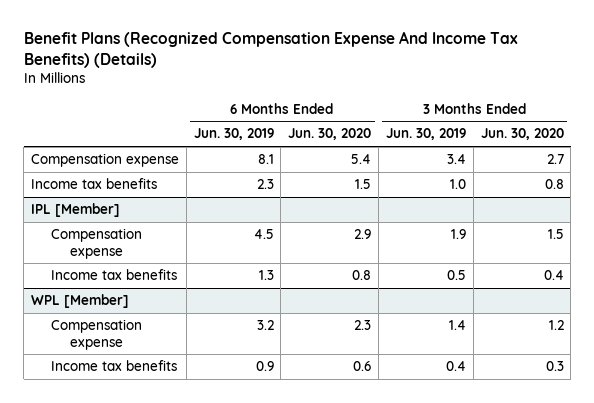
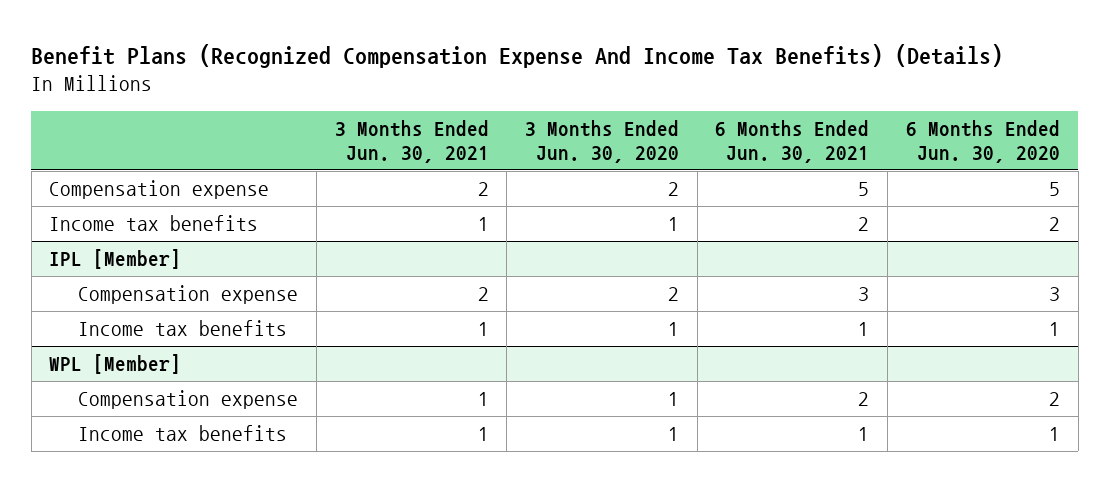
- | 6 Months Ended Jun. 30, 2019 | 6 Months Ended Jun. 30, 2020 | 3 Months Ended Jun. 30, 2019 | 3 Months Ended Jun. 30, 2020
+ | 3 Months Ended Jun. 30, 2021 | 3 Months Ended Jun. 30, 2020 | 6 Months Ended Jun. 30, 2021 | 6 Months Ended Jun. 30, 2020
- Compensation expense | 8.1 | 5.4 | 3.4 | 2.7
- Income tax benefits | 2.3 | 1.5 | 1.0 | 0.8
+ Compensation expense | 2 | 2 | 5 | 5
+ Income tax benefits | 1 | 1 | 2 | 2
@ IPL [Member]
- Compensation expense | 4.5 | 2.9 | 1.9 | 1.5
- Income tax benefits | 1.3 | 0.8 | 0.5 | 0.4
+ Compensation expense | 2 | 2 | 3 | 3
+ Income tax benefits | 1 | 1 | 1 | 1
@ WPL [Member]
- Compensation expense | 3.2 | 2.3 | 1.4 | 1.2
- Income tax benefits | 0.9 | 0.6 | 0.4 | 0.3
+ Compensation expense | 1 | 1 | 2 | 2
+ Income tax benefits | 1 | 1 | 1 | 1

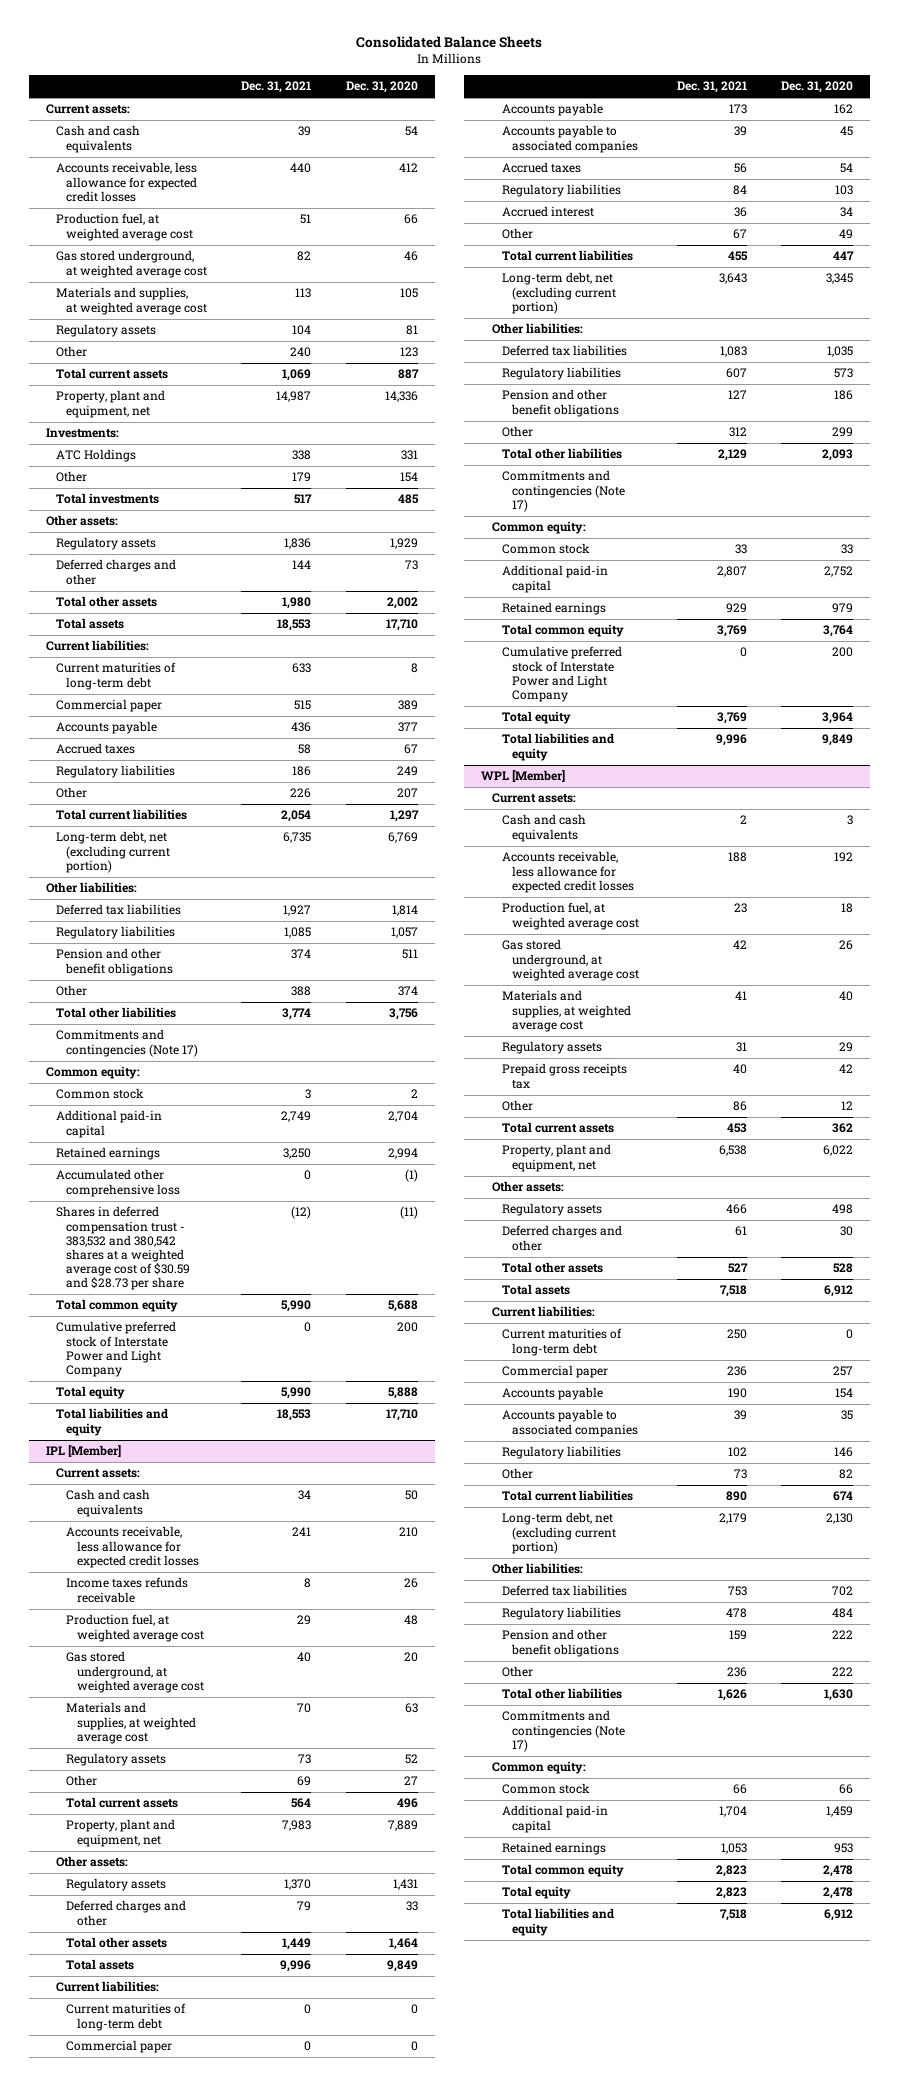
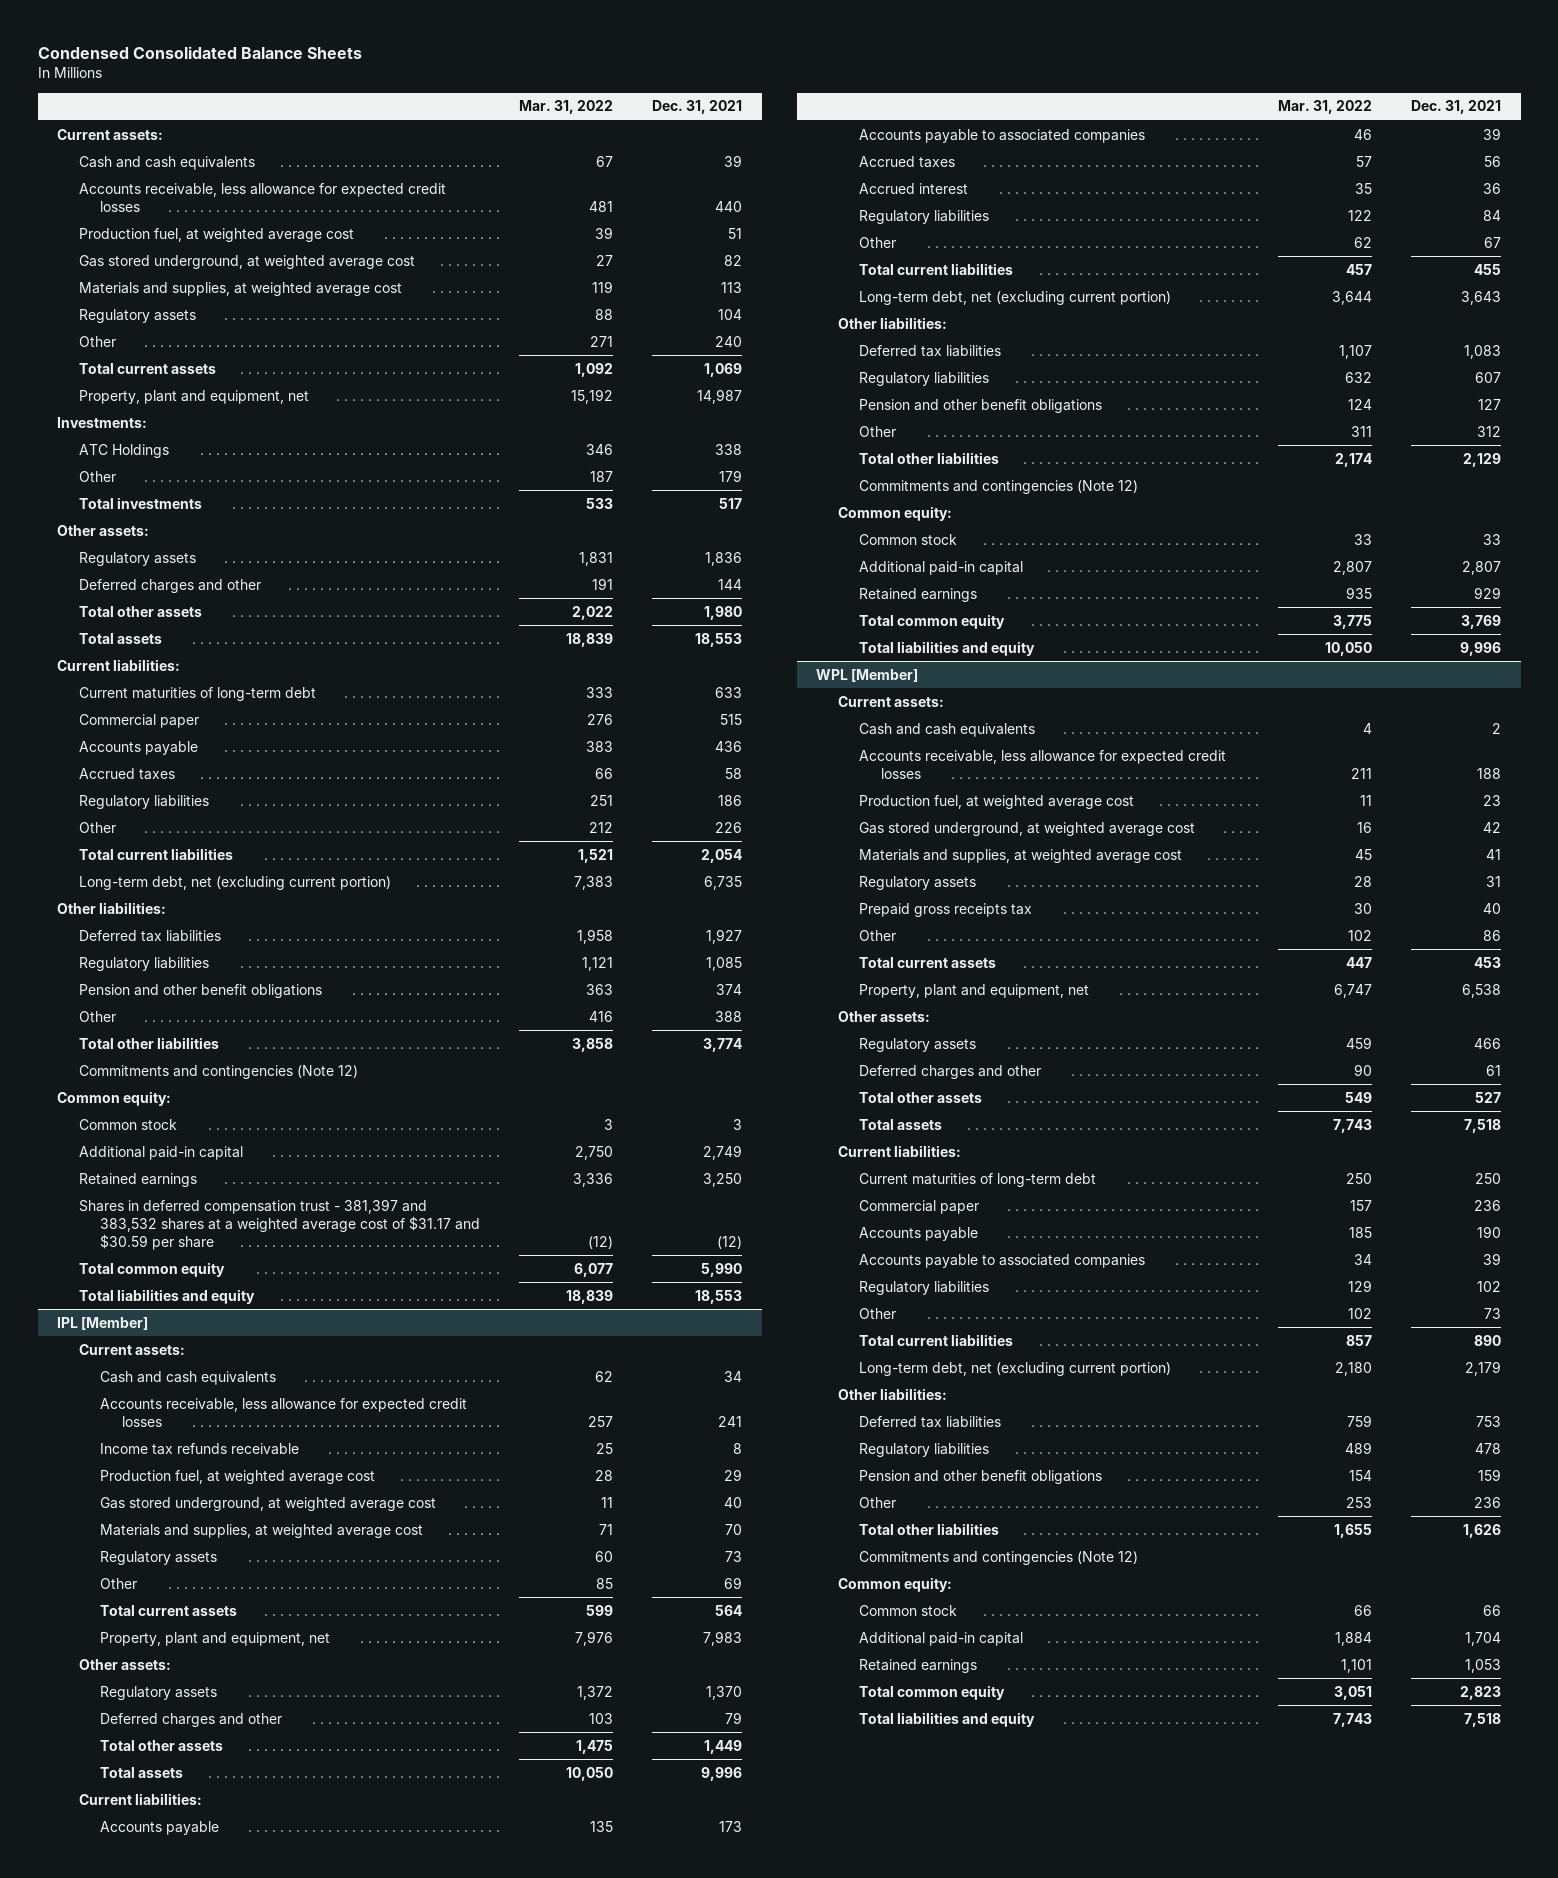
- Consolidated Balance Sheets
+ Condensed Consolidated Balance Sheets
- | Dec. 31, 2021 | Dec. 31, 2020
+ | Mar. 31, 2022 | Dec. 31, 2021
- Commitments and contingencies (Note 17)
+ Commitments and contingencies (Note 12)
- Accumulated other comprehensive loss | 0 | (1)
- Shares in deferred compensation trust - 383,532 and 380,542 shares at a weighted average cost of $30.59 and $28.73 per share | (12) | (11)
+ Shares in deferred compensation trust - 381,397 and 383,532 shares at a weighted average cost of $31.17 and $30.59 per share | (12) | (12)
- Cumulative preferred stock of Interstate Power and Light Company | 0 | 200
- Total equity | 5,990 | 5,888
@ IPL [Member]
- Income taxes refunds receivable | 8 | 26
+ Income tax refunds receivable | 25 | 8
- Current maturities of long-term debt | 0 | 0
- Commercial paper | 0 | 0
moved down: Regulatory liabilities | 122 | 84
- Commitments and contingencies (Note 17)
+ Commitments and contingencies (Note 12)
- Cumulative preferred stock of Interstate Power and Light Company | 0 | 200
- Total equity | 3,769 | 3,964
@ WPL [Member]
- Commitments and contingencies (Note 17)
+ Commitments and contingencies (Note 12)
- Total equity | 2,823 | 2,478

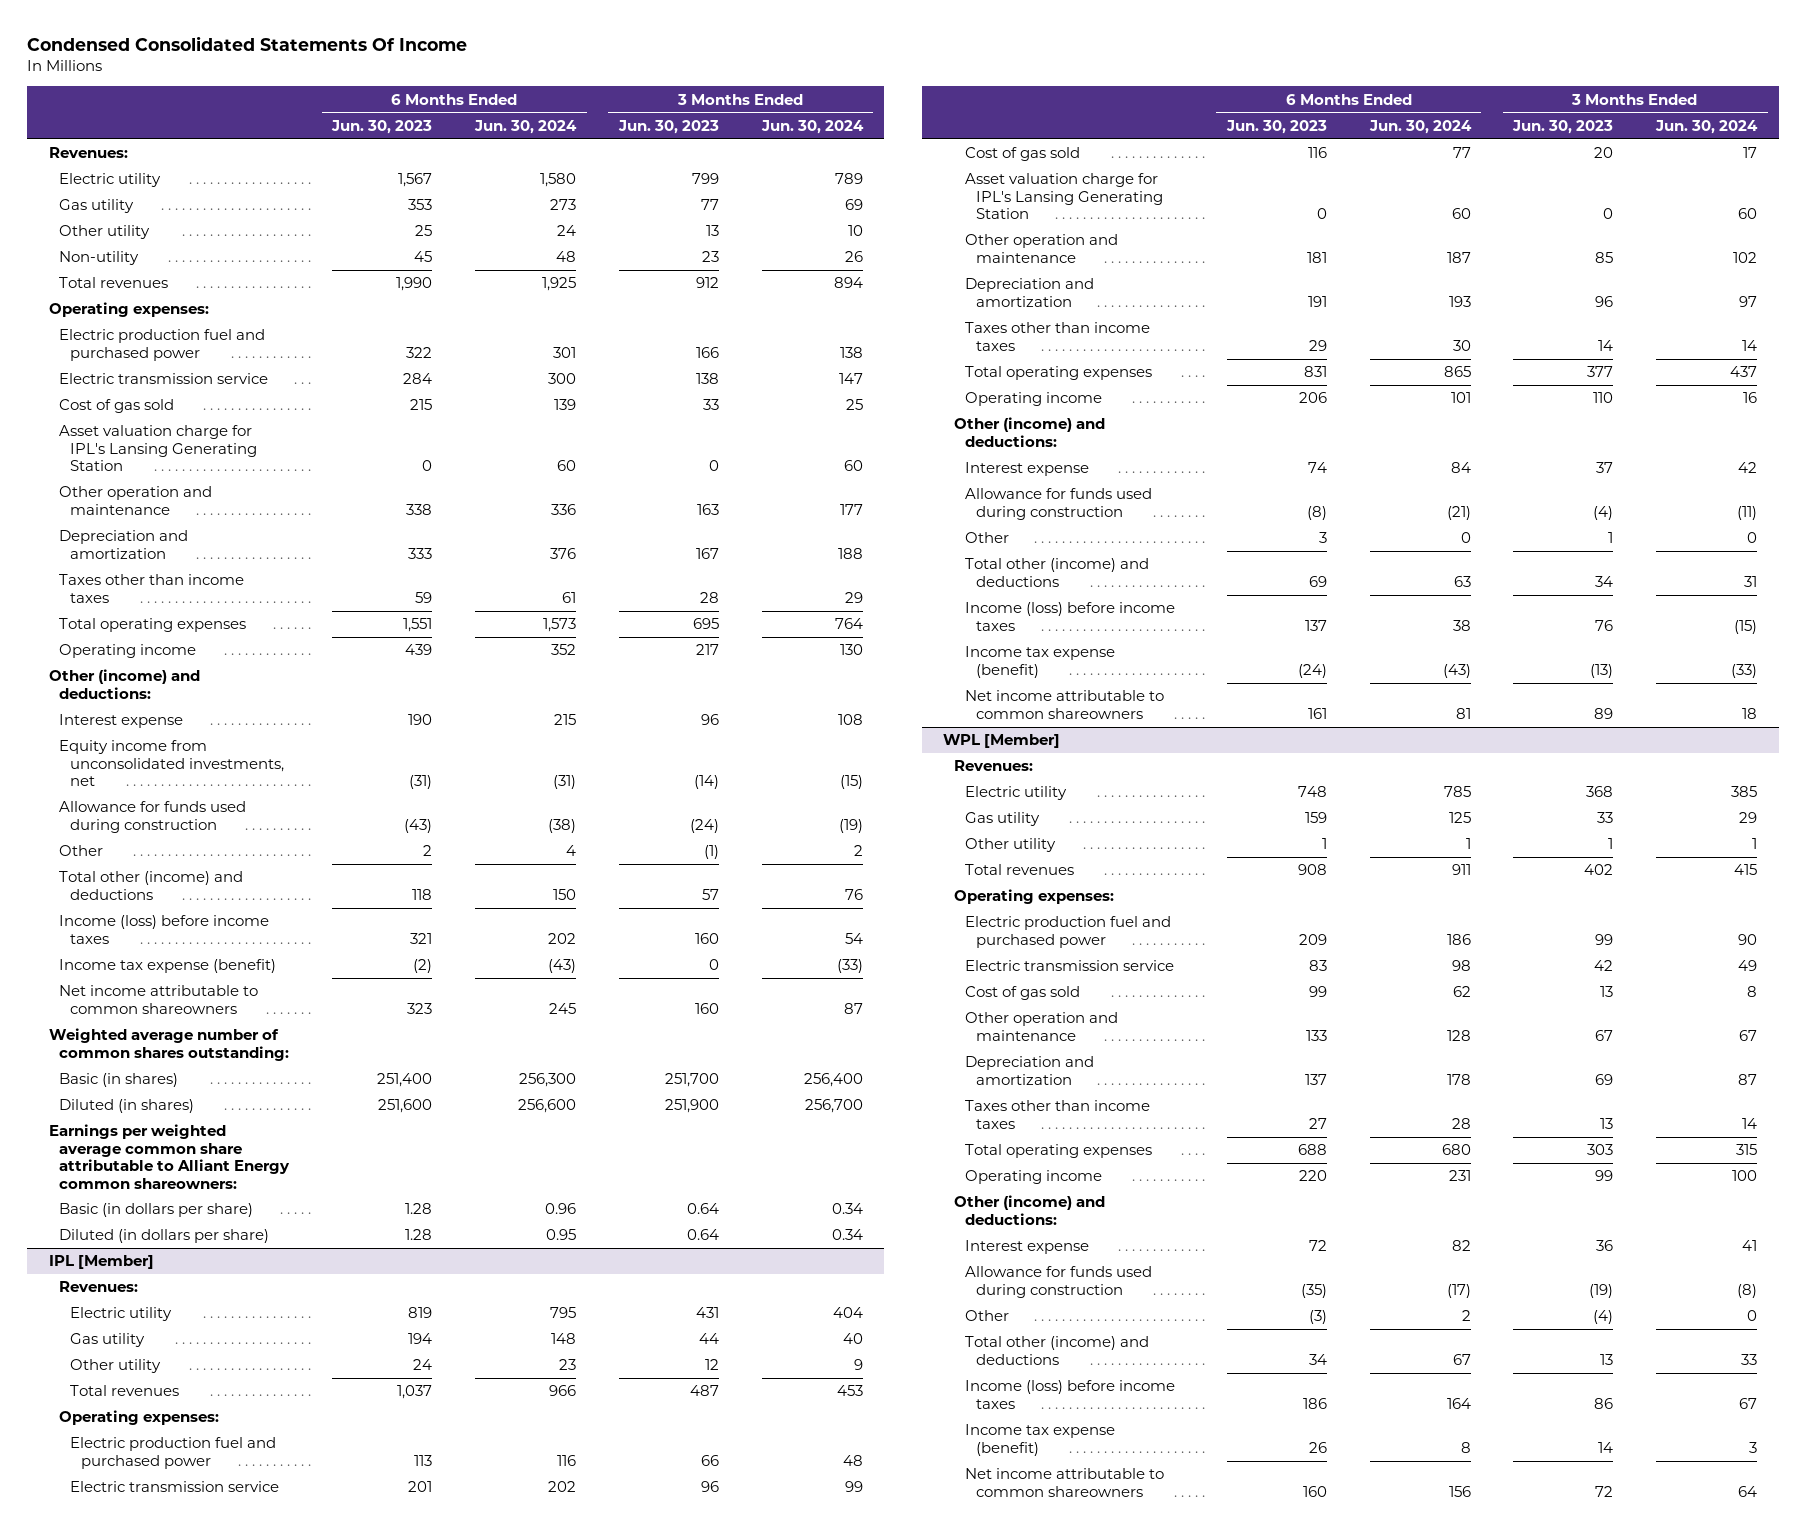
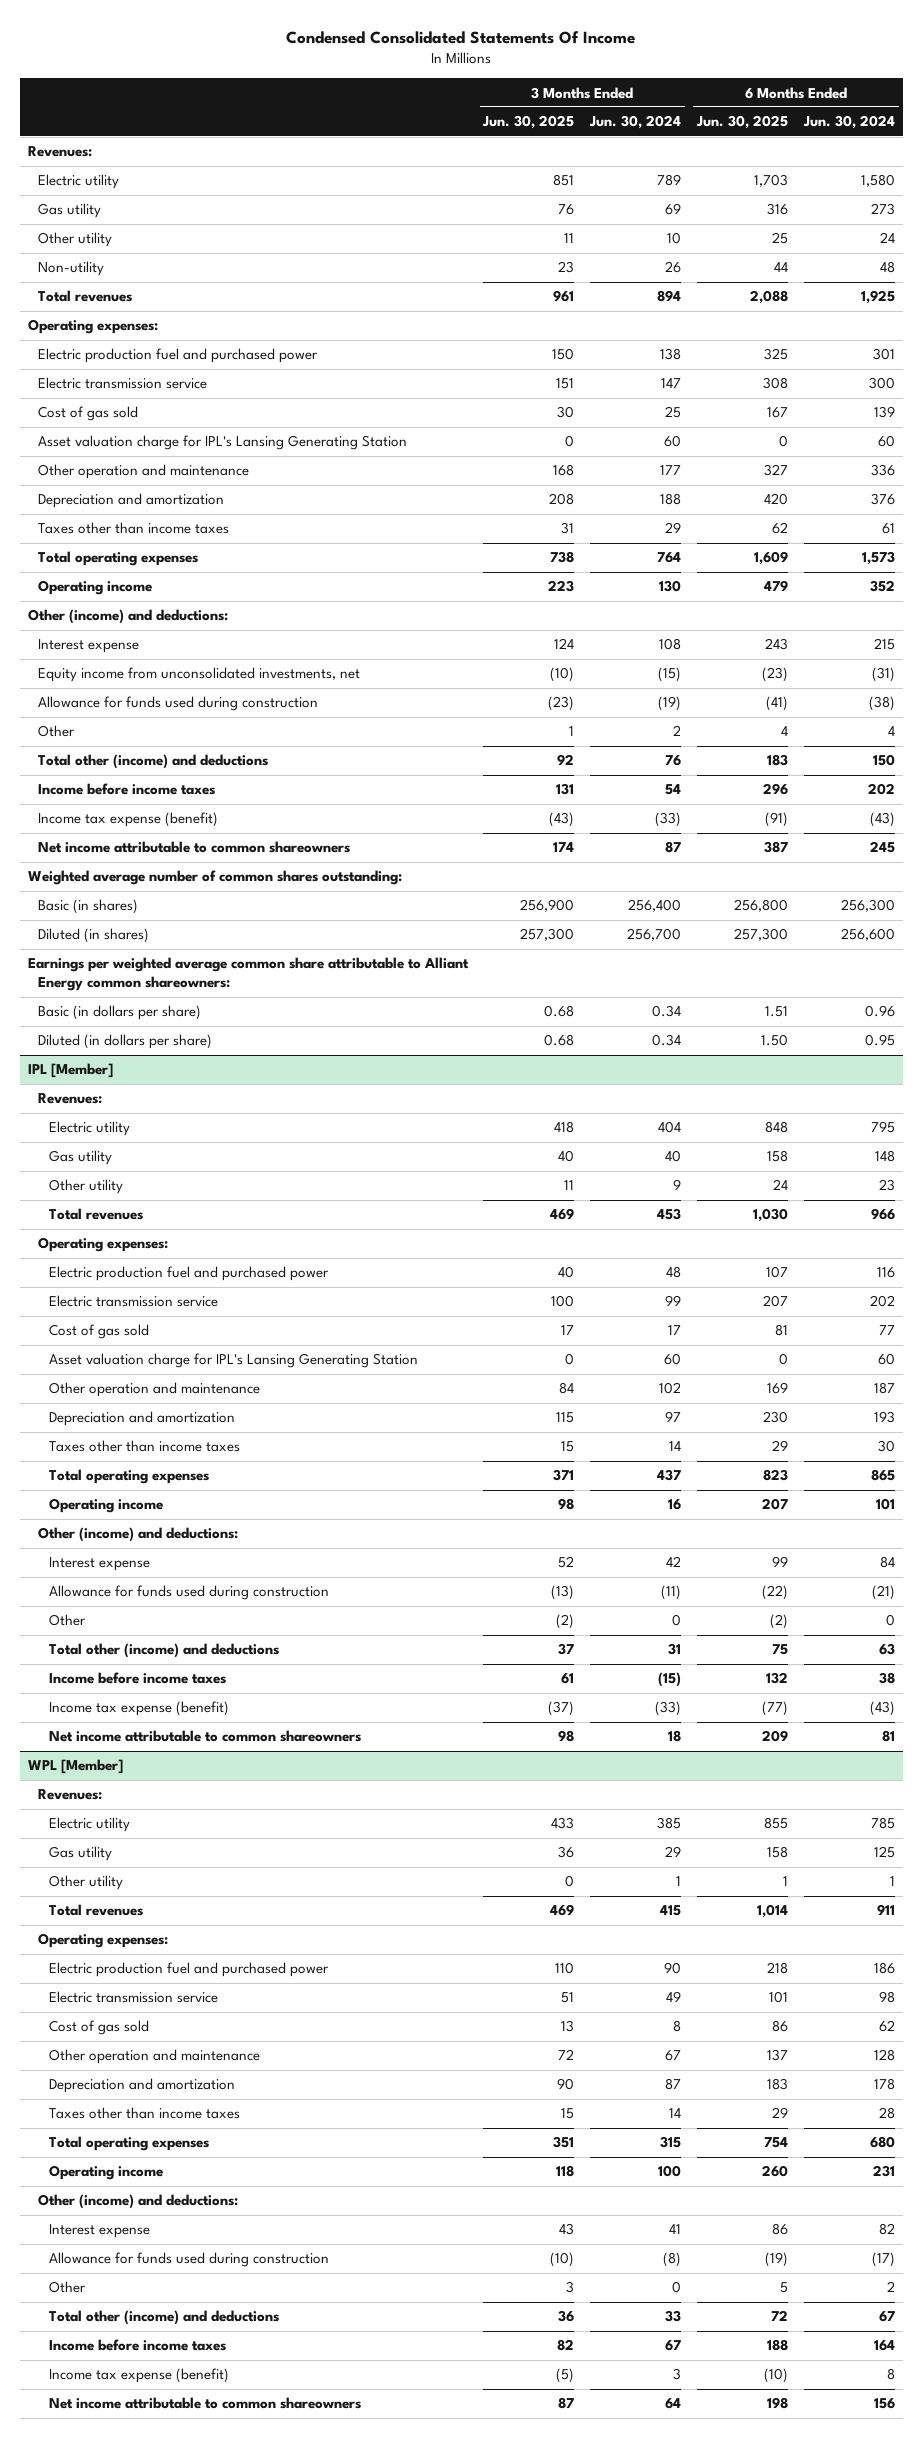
- | 6 Months Ended Jun. 30, 2023 | 6 Months Ended Jun. 30, 2024 | 3 Months Ended Jun. 30, 2023 | 3 Months Ended Jun. 30, 2024
+ | 3 Months Ended Jun. 30, 2025 | 3 Months Ended Jun. 30, 2024 | 6 Months Ended Jun. 30, 2025 | 6 Months Ended Jun. 30, 2024
- Income (loss) before income taxes | 321 | 202 | 160 | 54
+ Income before income taxes | 131 | 54 | 296 | 202
@ IPL [Member]
- Income (loss) before income taxes | 137 | 38 | 76 | (15)
+ Income before income taxes | 61 | (15) | 132 | 38
@ WPL [Member]
- Income (loss) before income taxes | 186 | 164 | 86 | 67
+ Income before income taxes | 82 | 67 | 188 | 164

